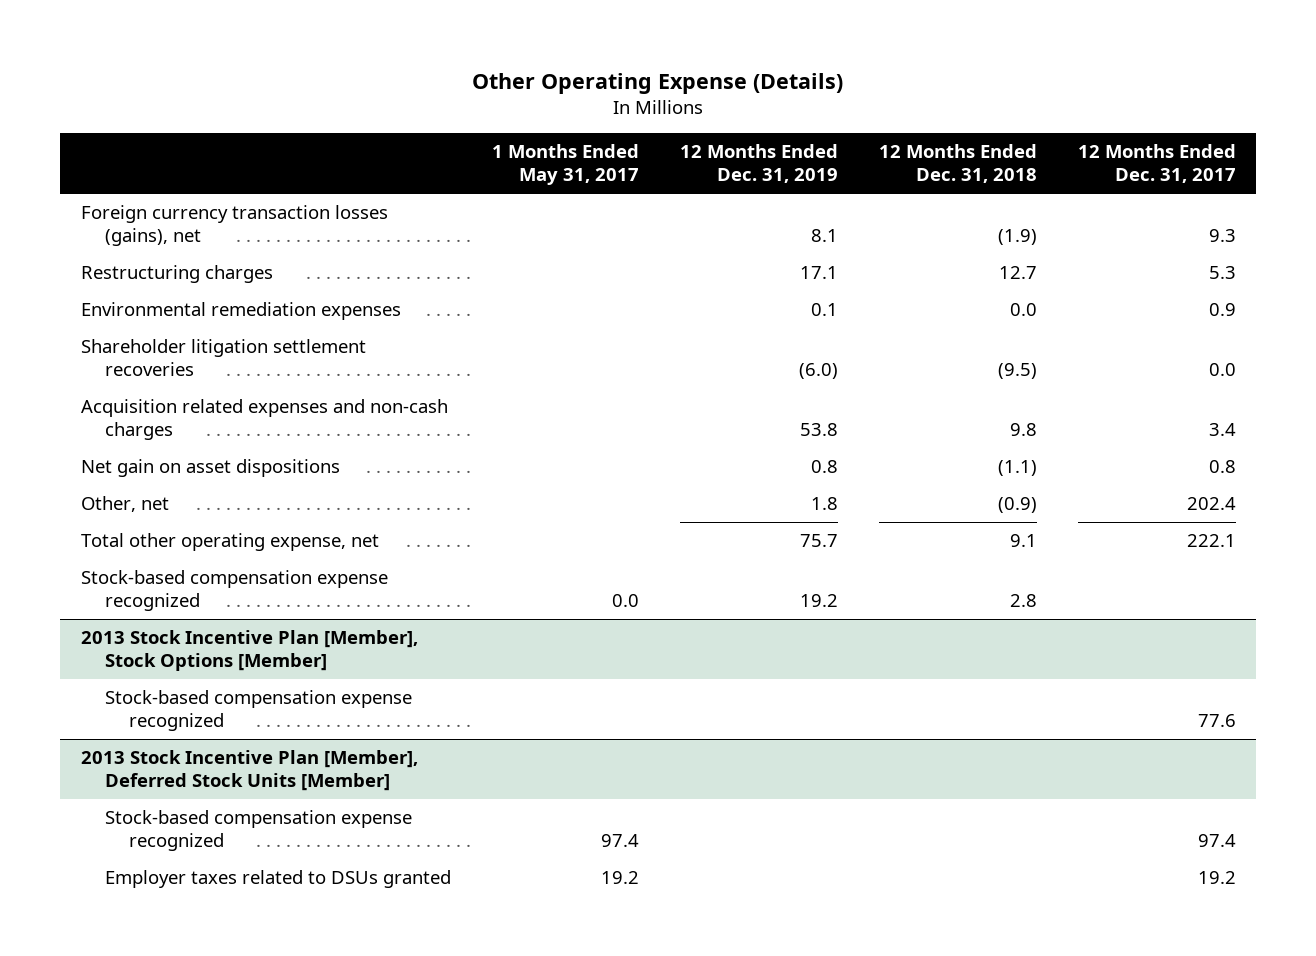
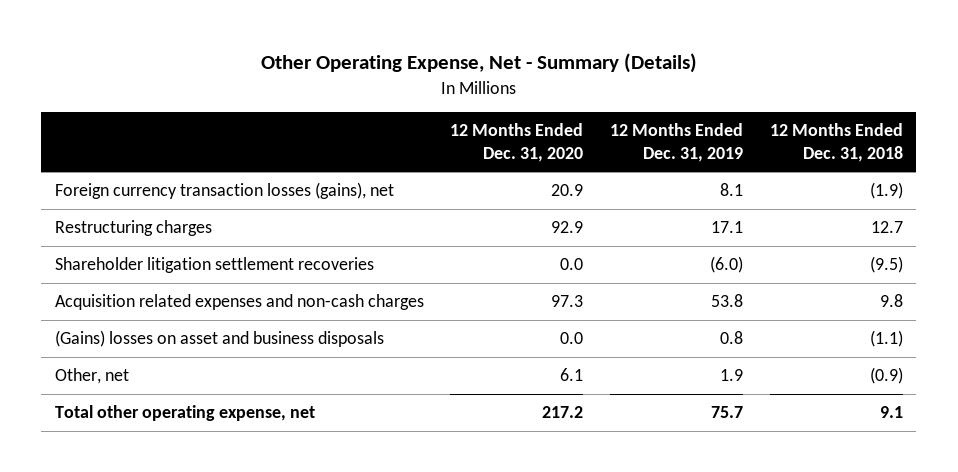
- Other Operating Expense (Details)
+ Other Operating Expense, Net - Summary (Details)
- | 1 Months Ended May 31, 2017 | 12 Months Ended Dec. 31, 2019 | 12 Months Ended Dec. 31, 2018 | 12 Months Ended Dec. 31, 2017
+ | 12 Months Ended Dec. 31, 2020 | 12 Months Ended Dec. 31, 2019 | 12 Months Ended Dec. 31, 2018
- Environmental remediation expenses | | 0.1 | 0.0 | 0.9
- Net gain on asset dispositions | | 0.8 | (1.1) | 0.8
- Other, net | | 1.8 | (0.9) | 202.4
+ (Gains) losses on asset and business disposals | 0.0 | 0.8 | (1.1)
+ Other, net | 6.1 | 1.9 | (0.9)
- Stock-based compensation expense recognized | 0.0 | 19.2 | 2.8 |
- 2013 Stock Incentive Plan [Member], Stock Options [Member]
- Stock-based compensation expense recognized | | | | 77.6
- 2013 Stock Incentive Plan [Member], Deferred Stock Units [Member]
- Stock-based compensation expense recognized | 97.4 | | | 97.4
- Employer taxes related to DSUs granted | 19.2 | | | 19.2

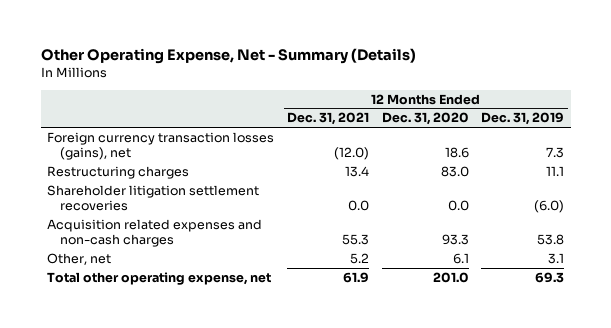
- | 12 Months Ended Dec. 31, 2020 | 12 Months Ended Dec. 31, 2019 | 12 Months Ended Dec. 31, 2018
+ | 12 Months Ended Dec. 31, 2021 | 12 Months Ended Dec. 31, 2020 | 12 Months Ended Dec. 31, 2019
- Foreign currency transaction losses (gains), net | 20.9 | 8.1 | (1.9)
- Restructuring charges | 92.9 | 17.1 | 12.7
+ Foreign currency transaction losses (gains), net | (12.0) | 18.6 | 7.3
+ Restructuring charges | 13.4 | 83.0 | 11.1
- Acquisition related expenses and non-cash charges | 97.3 | 53.8 | 9.8
- (Gains) losses on asset and business disposals | 0.0 | 0.8 | (1.1)
- Other, net | 6.1 | 1.9 | (0.9)
- Total other operating expense, net | 217.2 | 75.7 | 9.1
+ Acquisition related expenses and non-cash charges | 55.3 | 93.3 | 53.8
+ Other, net | 5.2 | 6.1 | 3.1
+ Total other operating expense, net | 61.9 | 201.0 | 69.3

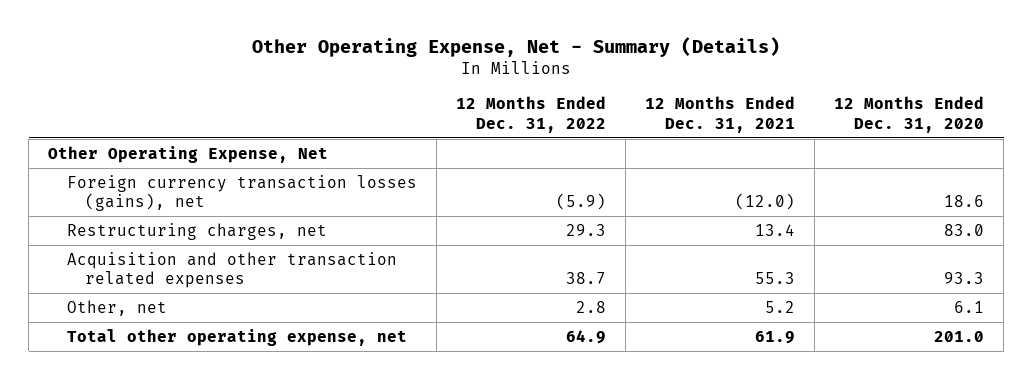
- | 12 Months Ended Dec. 31, 2021 | 12 Months Ended Dec. 31, 2020 | 12 Months Ended Dec. 31, 2019
+ | 12 Months Ended Dec. 31, 2022 | 12 Months Ended Dec. 31, 2021 | 12 Months Ended Dec. 31, 2020
+ Other Operating Expense, Net
- Restructuring charges | 13.4 | 83.0 | 11.1
- Shareholder litigation settlement recoveries | 0.0 | 0.0 | (6.0)
- Acquisition related expenses and non-cash charges | 55.3 | 93.3 | 53.8
+ Restructuring charges, net | 29.3 | 13.4 | 83.0
+ Acquisition and other transaction related expenses | 38.7 | 55.3 | 93.3

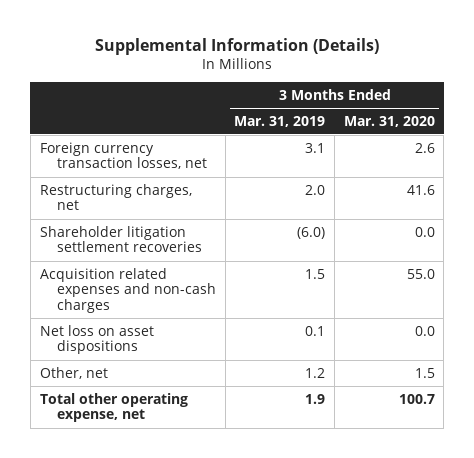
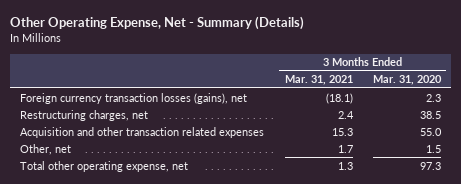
- Supplemental Information (Details)
+ Other Operating Expense, Net - Summary (Details)
- | 3 Months Ended Mar. 31, 2019 | 3 Months Ended Mar. 31, 2020
+ | 3 Months Ended Mar. 31, 2021 | 3 Months Ended Mar. 31, 2020
- Foreign currency transaction losses, net | 3.1 | 2.6
- Restructuring charges, net | 2.0 | 41.6
- Shareholder litigation settlement recoveries | (6.0) | 0.0
- Acquisition related expenses and non-cash charges | 1.5 | 55.0
- Net loss on asset dispositions | 0.1 | 0.0
+ Foreign currency transaction losses (gains), net | (18.1) | 2.3
+ Restructuring charges, net | 2.4 | 38.5
+ Acquisition and other transaction related expenses | 15.3 | 55.0
- Total other operating expense, net | 1.9 | 100.7
+ Total other operating expense, net | 1.3 | 97.3

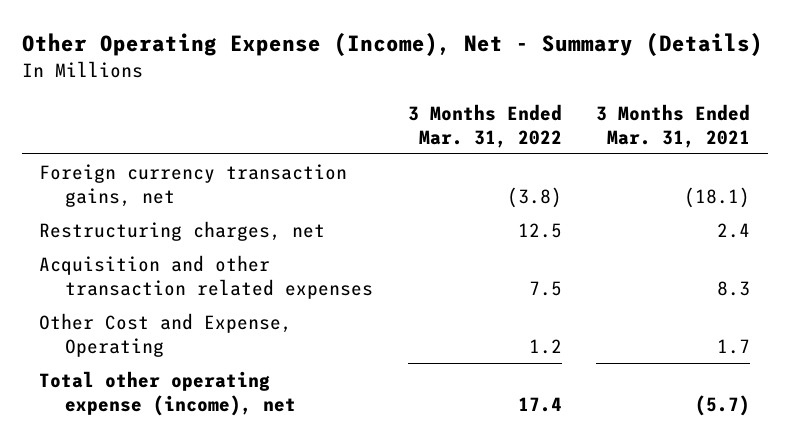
- Other Operating Expense, Net - Summary (Details)
+ Other Operating Expense (Income), Net - Summary (Details)
- | 3 Months Ended Mar. 31, 2021 | 3 Months Ended Mar. 31, 2020
+ | 3 Months Ended Mar. 31, 2022 | 3 Months Ended Mar. 31, 2021
- Foreign currency transaction losses (gains), net | (18.1) | 2.3
+ Foreign currency transaction gains, net | (3.8) | (18.1)
- Acquisition and other transaction related expenses | 15.3 | 55.0
- Other, net | 1.7 | 1.5
- Total other operating expense, net | 1.3 | 97.3
+ Acquisition and other transaction related expenses | 7.5 | 8.3
+ Other Cost and Expense, Operating | 1.2 | 1.7
+ Total other operating expense (income), net | 17.4 | (5.7)

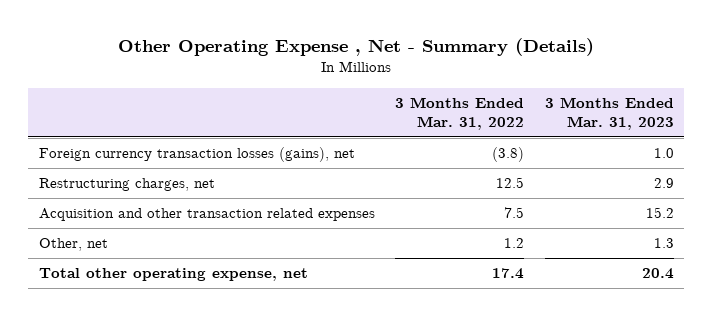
- Other Operating Expense (Income), Net - Summary (Details)
+ Other Operating Expense , Net - Summary (Details)
- | 3 Months Ended Mar. 31, 2022 | 3 Months Ended Mar. 31, 2021
+ | 3 Months Ended Mar. 31, 2022 | 3 Months Ended Mar. 31, 2023
- Foreign currency transaction gains, net | (3.8) | (18.1)
+ Foreign currency transaction losses (gains), net | (3.8) | 1.0
- Other Cost and Expense, Operating | 1.2 | 1.7
- Total other operating expense (income), net | 17.4 | (5.7)
+ Other, net | 1.2 | 1.3
+ Total other operating expense, net | 17.4 | 20.4

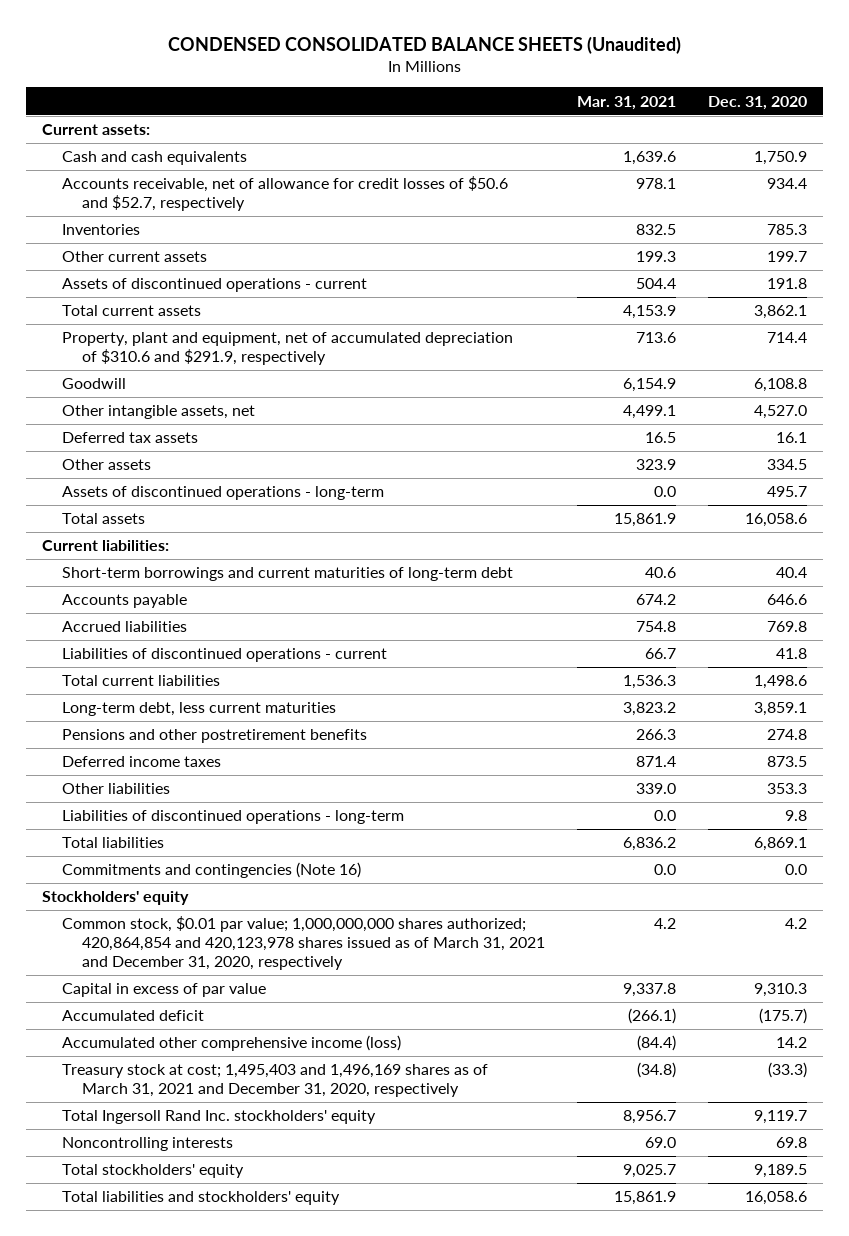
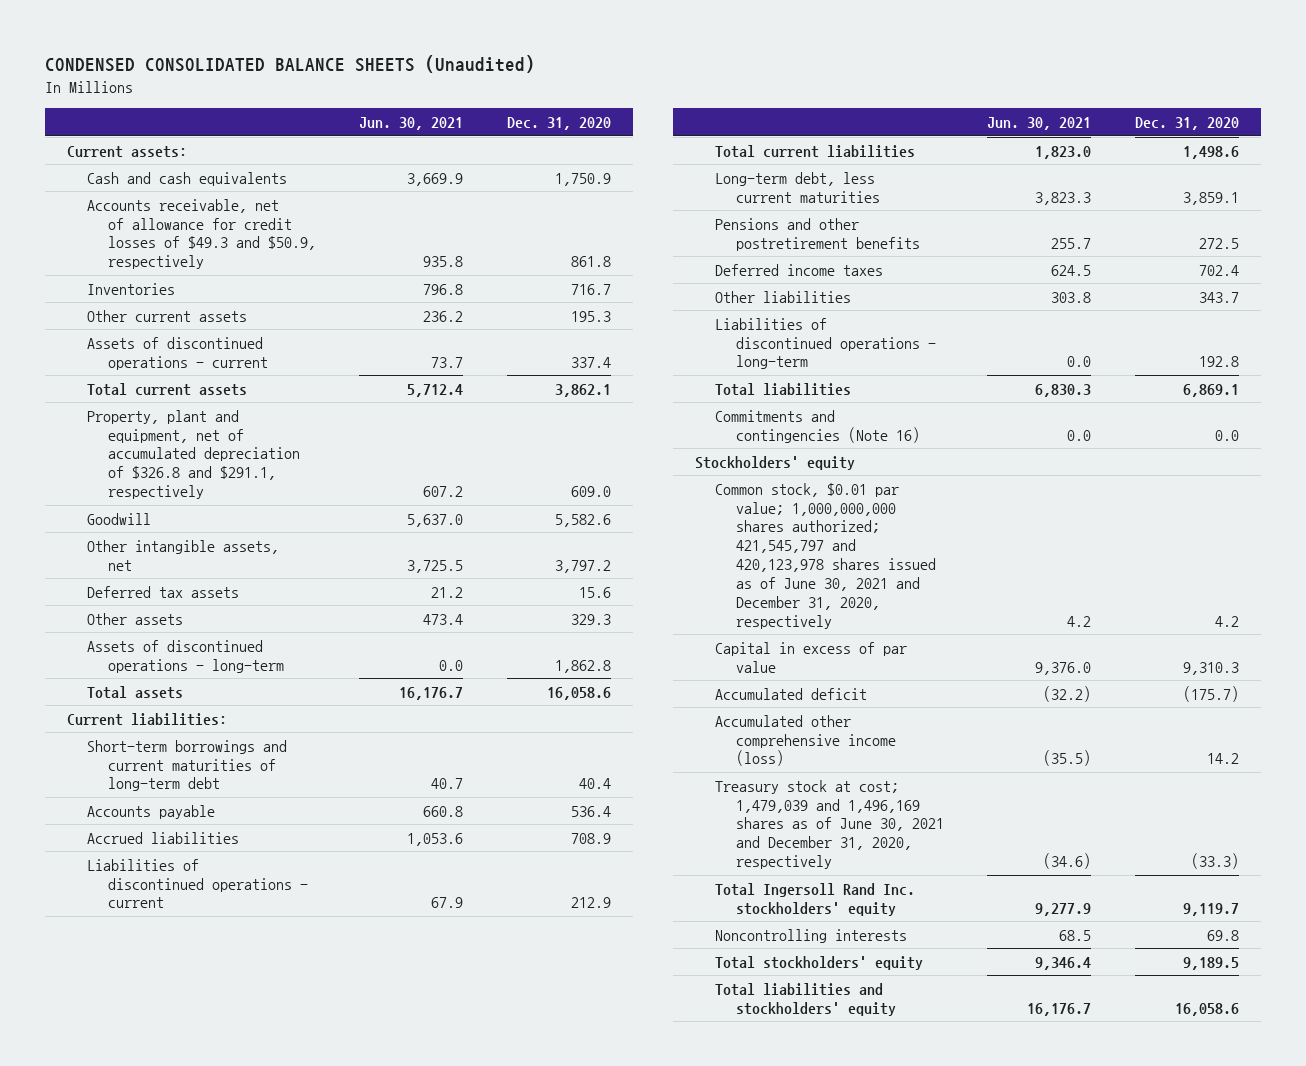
- | Mar. 31, 2021 | Dec. 31, 2020
+ | Jun. 30, 2021 | Dec. 31, 2020
- Accounts receivable, net of allowance for credit losses of $50.6 and $52.7, respectively | 978.1 | 934.4
- Inventories | 832.5 | 785.3
- Other current assets | 199.3 | 199.7
- Assets of discontinued operations - current | 504.4 | 191.8
+ Accounts receivable, net of allowance for credit losses of $49.3 and $50.9, respectively | 935.8 | 861.8
+ Inventories | 796.8 | 716.7
+ Other current assets | 236.2 | 195.3
+ Assets of discontinued operations - current | 73.7 | 337.4
- Property, plant and equipment, net of accumulated depreciation of $310.6 and $291.9, respectively | 713.6 | 714.4
- Goodwill | 6,154.9 | 6,108.8
- Other intangible assets, net | 4,499.1 | 4,527.0
- Deferred tax assets | 16.5 | 16.1
- Other assets | 323.9 | 334.5
- Assets of discontinued operations - long-term | 0.0 | 495.7
+ Property, plant and equipment, net of accumulated depreciation of $326.8 and $291.1, respectively | 607.2 | 609.0
+ Goodwill | 5,637.0 | 5,582.6
+ Other intangible assets, net | 3,725.5 | 3,797.2
+ Deferred tax assets | 21.2 | 15.6
+ Other assets | 473.4 | 329.3
+ Assets of discontinued operations - long-term | 0.0 | 1,862.8
- Accounts payable | 674.2 | 646.6
- Accrued liabilities | 754.8 | 769.8
- Liabilities of discontinued operations - current | 66.7 | 41.8
+ Accounts payable | 660.8 | 536.4
+ Accrued liabilities | 1,053.6 | 708.9
+ Liabilities of discontinued operations - current | 67.9 | 212.9
- Pensions and other postretirement benefits | 266.3 | 274.8
- Deferred income taxes | 871.4 | 873.5
- Other liabilities | 339.0 | 353.3
- Liabilities of discontinued operations - long-term | 0.0 | 9.8
+ Pensions and other postretirement benefits | 255.7 | 272.5
+ Deferred income taxes | 624.5 | 702.4
+ Other liabilities | 303.8 | 343.7
+ Liabilities of discontinued operations - long-term | 0.0 | 192.8
- Common stock, $0.01 par value; 1,000,000,000 shares authorized; 420,864,854 and 420,123,978 shares issued as of March 31, 2021 and December 31, 2020, respectively | 4.2 | 4.2
+ Common stock, $0.01 par value; 1,000,000,000 shares authorized; 421,545,797 and 420,123,978 shares issued as of June 30, 2021 and December 31, 2020, respectively | 4.2 | 4.2
- Treasury stock at cost; 1,495,403 and 1,496,169 shares as of March 31, 2021 and December 31, 2020, respectively | (34.8) | (33.3)
+ Treasury stock at cost; 1,479,039 and 1,496,169 shares as of June 30, 2021 and December 31, 2020, respectively | (34.6) | (33.3)

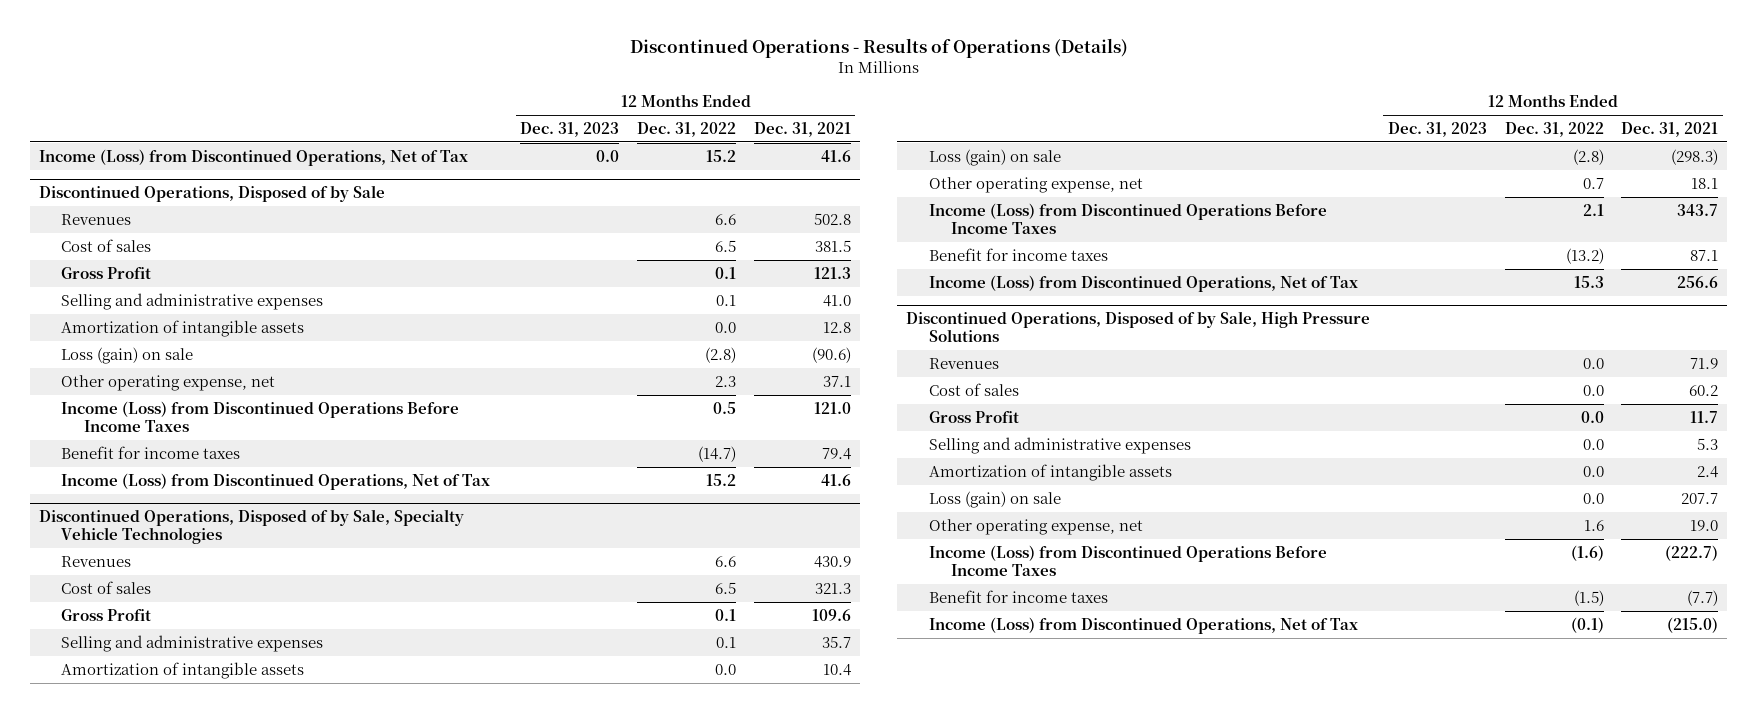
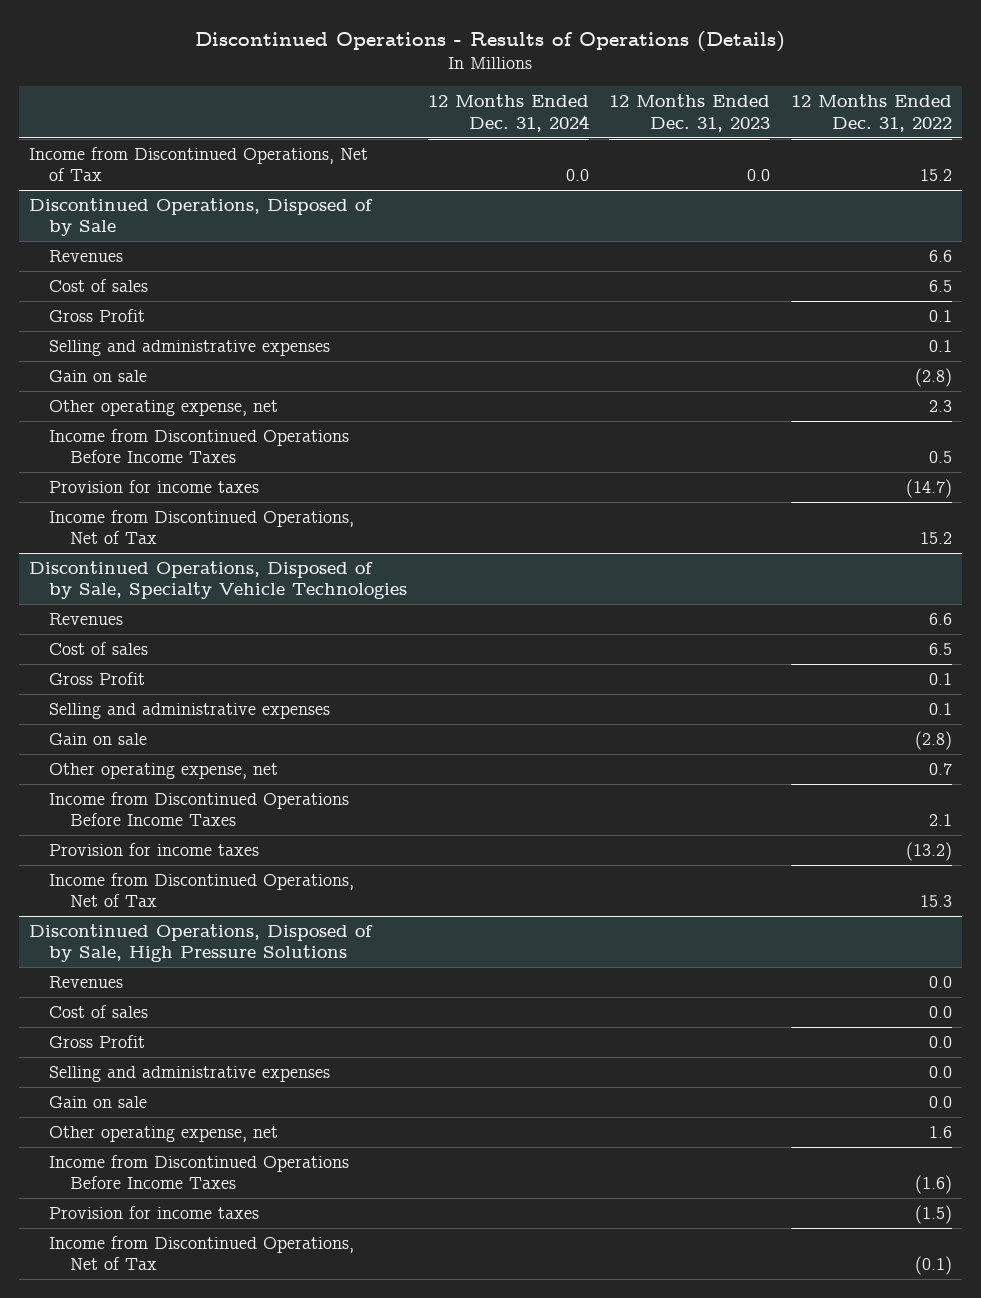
- | 12 Months Ended Dec. 31, 2023 | 12 Months Ended Dec. 31, 2022 | 12 Months Ended Dec. 31, 2021
+ | 12 Months Ended Dec. 31, 2024 | 12 Months Ended Dec. 31, 2023 | 12 Months Ended Dec. 31, 2022
- Income (Loss) from Discontinued Operations, Net of Tax | 0.0 | 15.2 | 41.6
+ Income from Discontinued Operations, Net of Tax | 0.0 | 0.0 | 15.2
@ Discontinued Operations, Disposed of by Sale
- Amortization of intangible assets | | 0.0 | 12.8
- Loss (gain) on sale | | (2.8) | (90.6)
+ Gain on sale | | | (2.8)
- Income (Loss) from Discontinued Operations Before Income Taxes | | 0.5 | 121.0
- Benefit for income taxes | | (14.7) | 79.4
- Income (Loss) from Discontinued Operations, Net of Tax | | 15.2 | 41.6
+ Income from Discontinued Operations Before Income Taxes | | | 0.5
+ Provision for income taxes | | | (14.7)
+ Income from Discontinued Operations, Net of Tax | | | 15.2
@ Discontinued Operations, Disposed of by Sale, Specialty Vehicle Technologies
- Amortization of intangible assets | | 0.0 | 10.4
- Loss (gain) on sale | | (2.8) | (298.3)
+ Gain on sale | | | (2.8)
- Income (Loss) from Discontinued Operations Before Income Taxes | | 2.1 | 343.7
- Benefit for income taxes | | (13.2) | 87.1
- Income (Loss) from Discontinued Operations, Net of Tax | | 15.3 | 256.6
+ Income from Discontinued Operations Before Income Taxes | | | 2.1
+ Provision for income taxes | | | (13.2)
+ Income from Discontinued Operations, Net of Tax | | | 15.3
@ Discontinued Operations, Disposed of by Sale, High Pressure Solutions
- Amortization of intangible assets | | 0.0 | 2.4
- Loss (gain) on sale | | 0.0 | 207.7
+ Gain on sale | | | 0.0
- Income (Loss) from Discontinued Operations Before Income Taxes | | (1.6) | (222.7)
- Benefit for income taxes | | (1.5) | (7.7)
- Income (Loss) from Discontinued Operations, Net of Tax | | (0.1) | (215.0)
+ Income from Discontinued Operations Before Income Taxes | | | (1.6)
+ Provision for income taxes | | | (1.5)
+ Income from Discontinued Operations, Net of Tax | | | (0.1)

